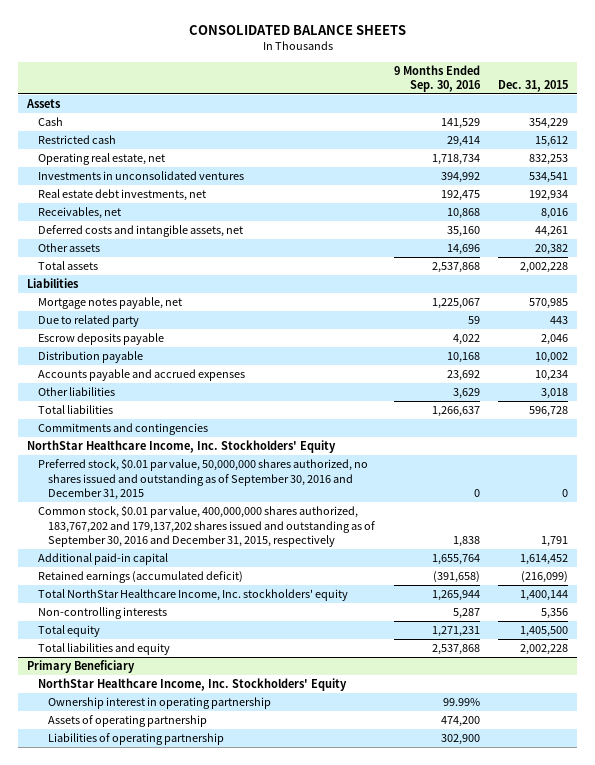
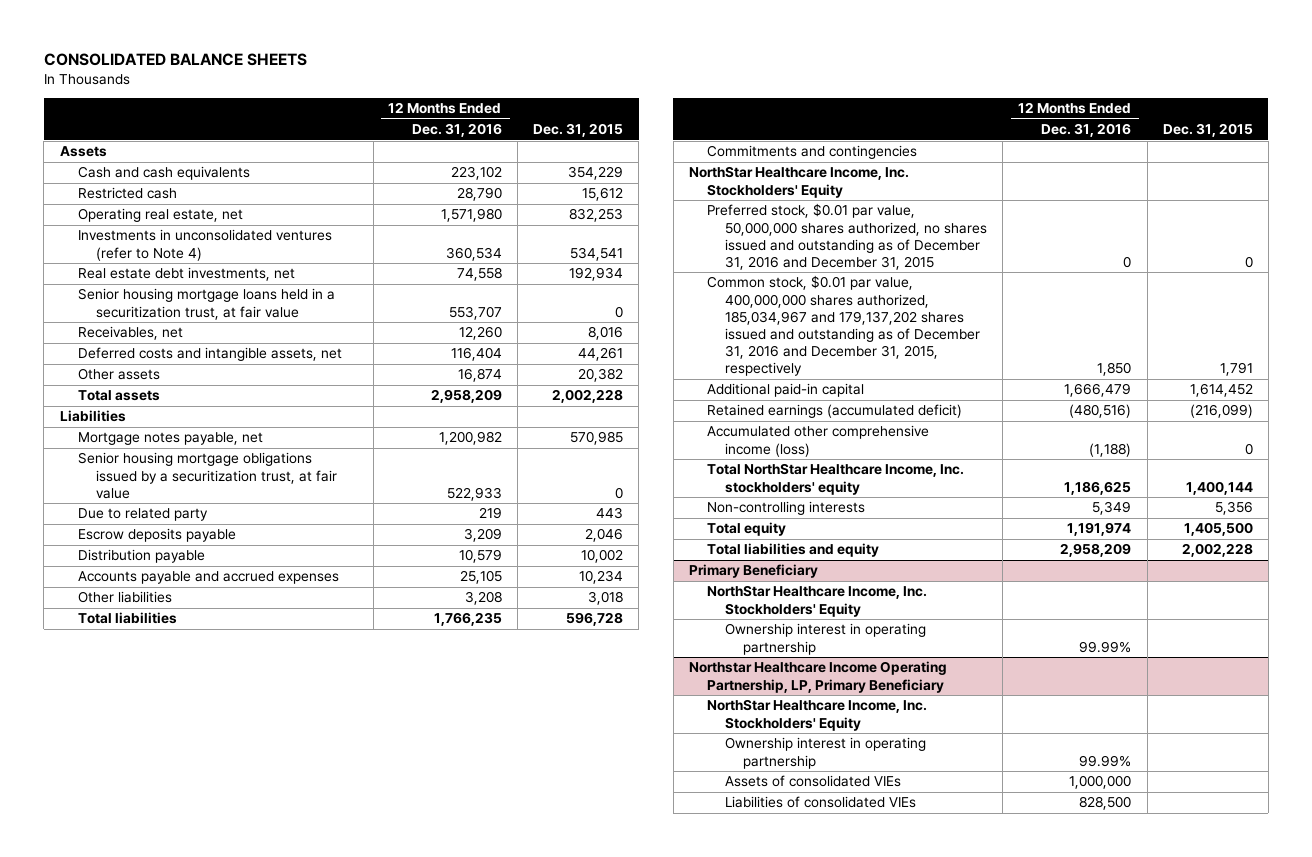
- | 9 Months Ended Sep. 30, 2016 | Dec. 31, 2015
+ | 12 Months Ended Dec. 31, 2016 | Dec. 31, 2015
- Cash | 141,529 | 354,229
+ Cash and cash equivalents | 223,102 | 354,229
- Investments in unconsolidated ventures | 394,992 | 534,541
+ Investments in unconsolidated ventures (refer to Note 4) | 360,534 | 534,541
+ Senior housing mortgage loans held in a securitization trust, at fair value | 553,707 | 0
+ Senior housing mortgage obligations issued by a securitization trust, at fair value | 522,933 | 0
- Preferred stock, $0.01 par value, 50,000,000 shares authorized, no shares issued and outstanding as of September 30, 2016 and December 31, 2015 | 0 | 0
- Common stock, $0.01 par value, 400,000,000 shares authorized, 183,767,202 and 179,137,202 shares issued and outstanding as of September 30, 2016 and December 31, 2015, respectively | 1,838 | 1,791
+ Preferred stock, $0.01 par value, 50,000,000 shares authorized, no shares issued and outstanding as of December 31, 2016 and December 31, 2015 | 0 | 0
+ Common stock, $0.01 par value, 400,000,000 shares authorized, 185,034,967 and 179,137,202 shares issued and outstanding as of December 31, 2016 and December 31, 2015, respectively | 1,850 | 1,791
+ Accumulated other comprehensive income (loss) | (1,188) | 0
@ Primary Beneficiary
- Assets of operating partnership | 474,200 |
- Liabilities of operating partnership | 302,900 |
+ Northstar Healthcare Income Operating Partnership, LP, Primary Beneficiary
+ NorthStar Healthcare Income, Inc. Stockholders' Equity
+ Ownership interest in operating partnership | 99.99% |
+ Assets of consolidated VIEs | 1,000,000 |
+ Liabilities of consolidated VIEs | 828,500 |

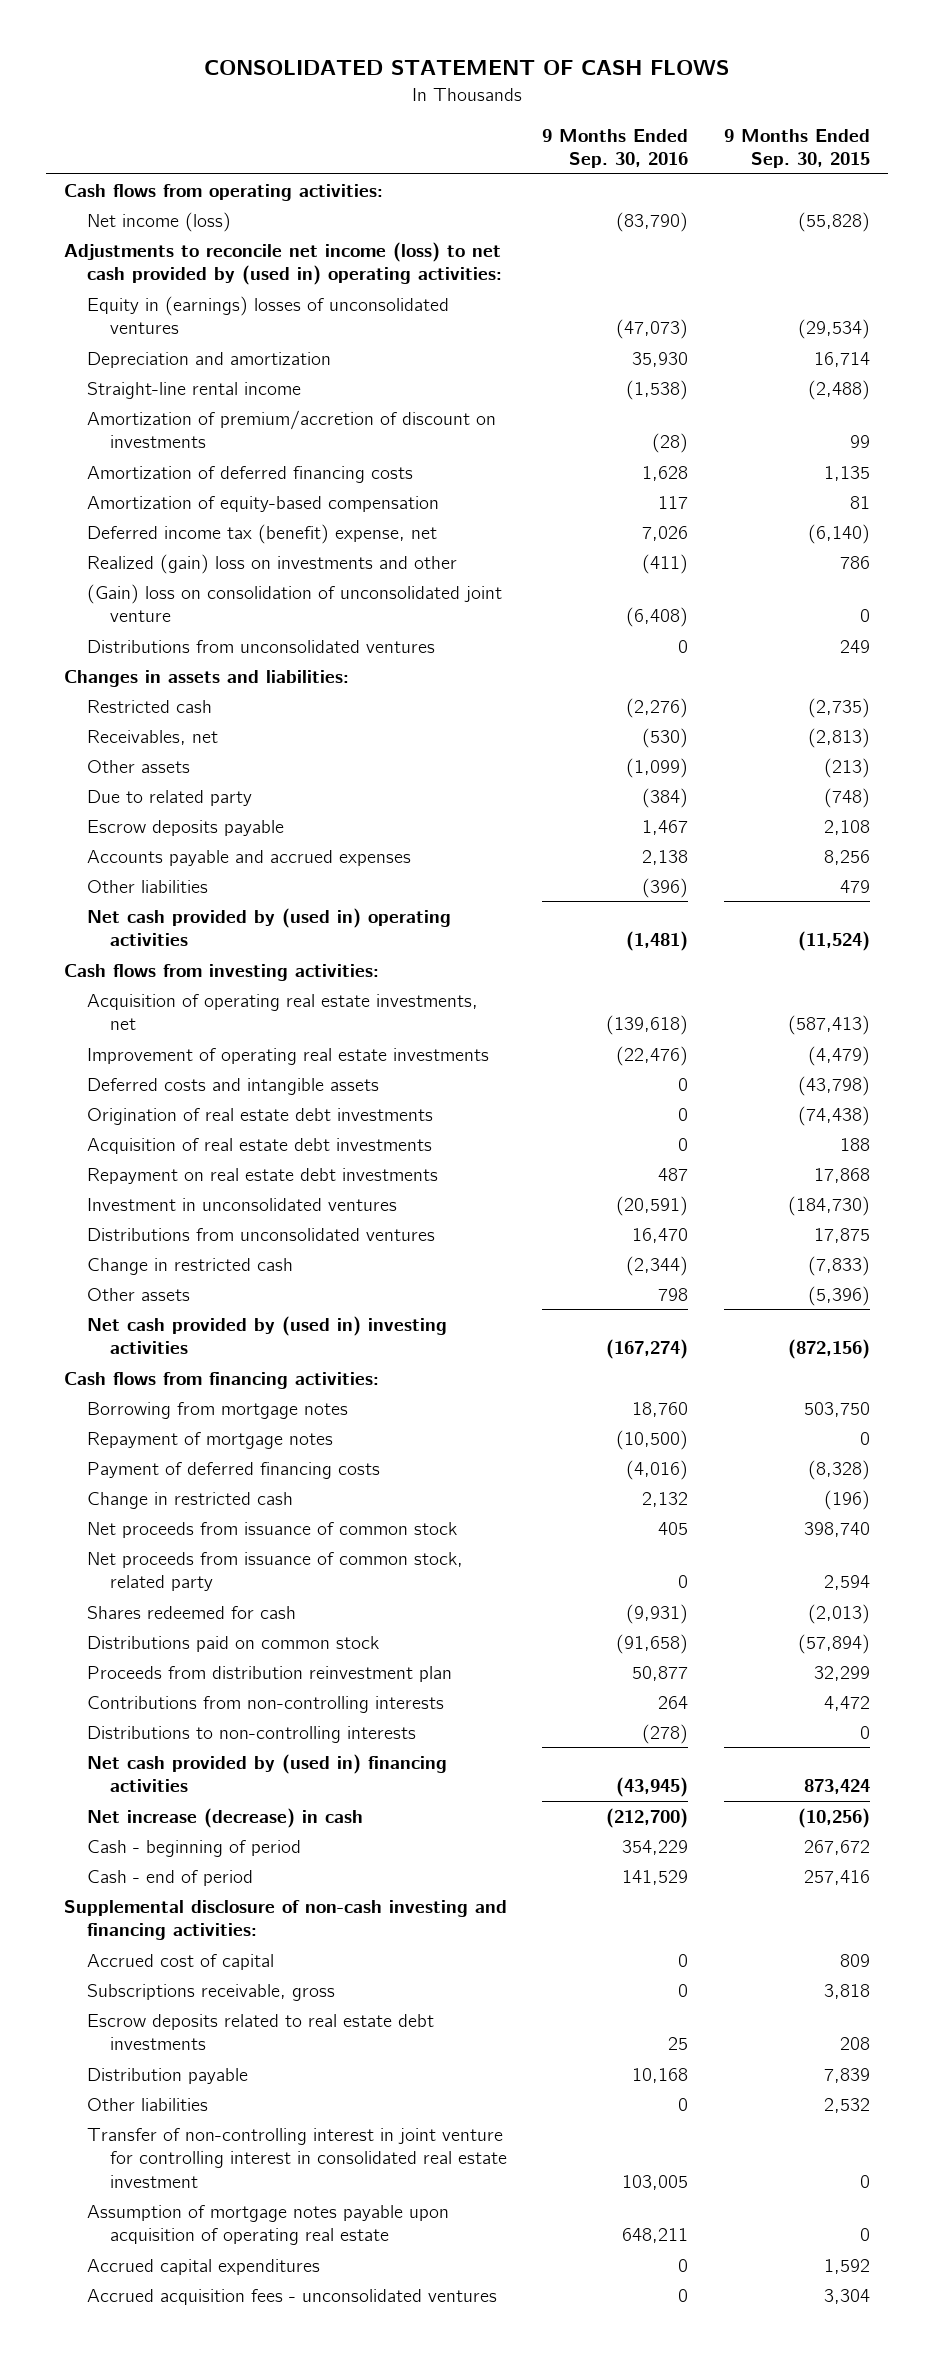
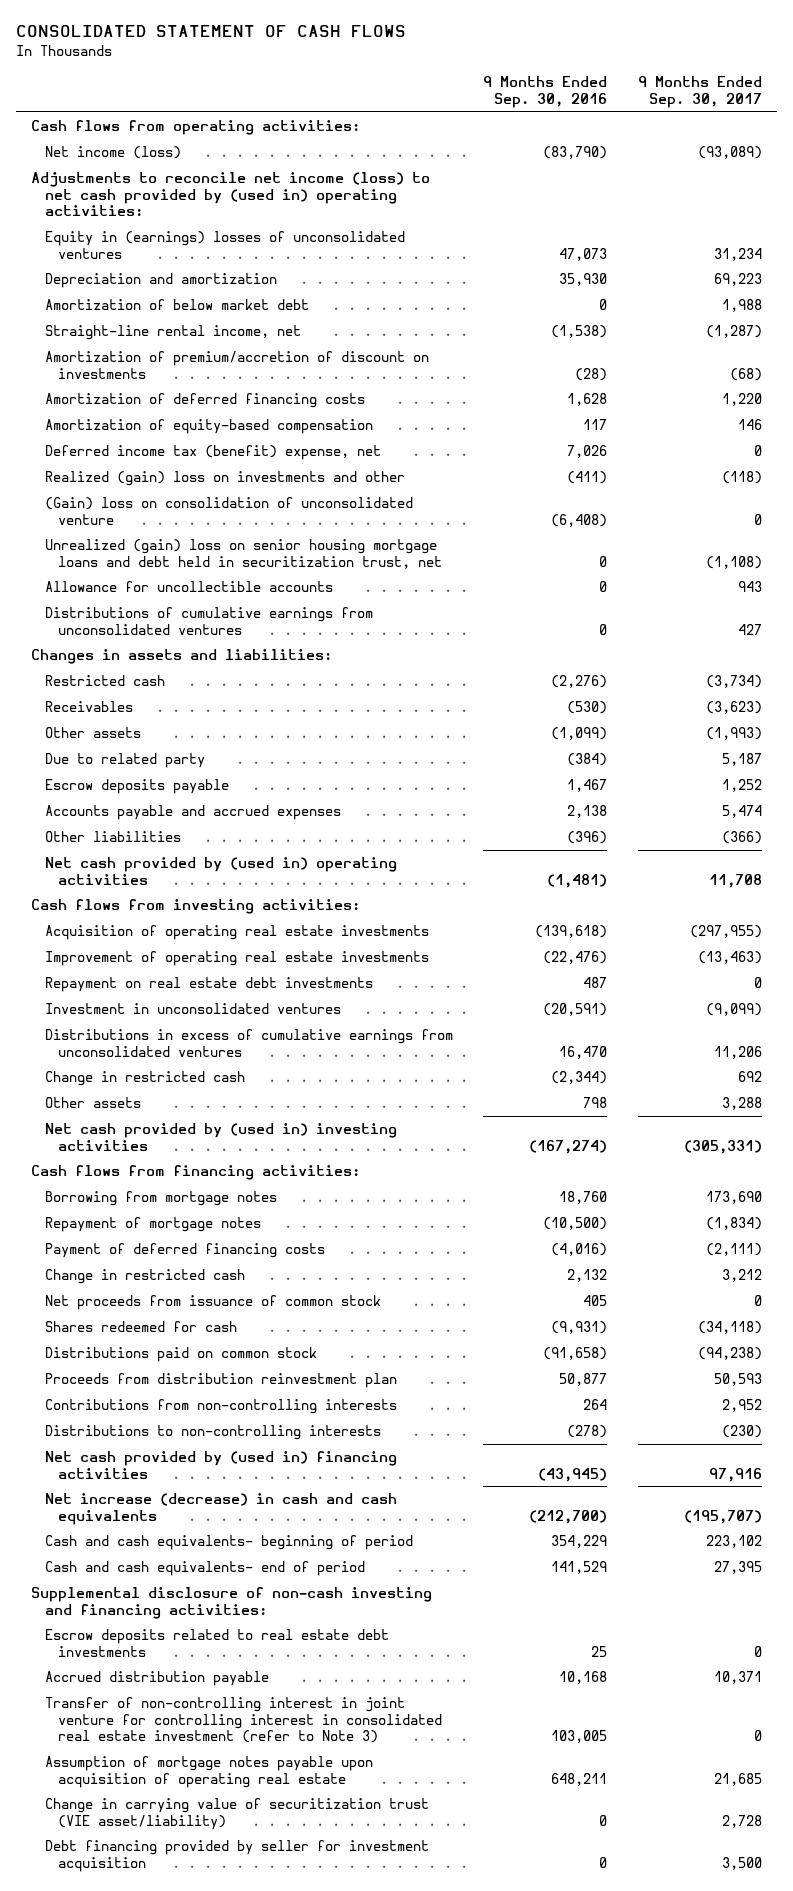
- | 9 Months Ended Sep. 30, 2016 | 9 Months Ended Sep. 30, 2015
+ | 9 Months Ended Sep. 30, 2016 | 9 Months Ended Sep. 30, 2017
- Equity in (earnings) losses of unconsolidated ventures | (47,073) | (29,534)
+ Equity in (earnings) losses of unconsolidated ventures | 47,073 | 31,234
- Straight-line rental income | (1,538) | (2,488)
+ Amortization of below market debt | 0 | 1,988
+ Straight-line rental income, net | (1,538) | (1,287)
- (Gain) loss on consolidation of unconsolidated joint venture | (6,408) | 0
- Distributions from unconsolidated ventures | 0 | 249
+ (Gain) loss on consolidation of unconsolidated venture | (6,408) | 0
+ Unrealized (gain) loss on senior housing mortgage loans and debt held in securitization trust, net | 0 | (1,108)
+ Allowance for uncollectible accounts | 0 | 943
+ Distributions of cumulative earnings from unconsolidated ventures | 0 | 427
- Receivables, net | (530) | (2,813)
+ Receivables | (530) | (3,623)
- Acquisition of operating real estate investments, net | (139,618) | (587,413)
+ Acquisition of operating real estate investments | (139,618) | (297,955)
- Deferred costs and intangible assets | 0 | (43,798)
- Origination of real estate debt investments | 0 | (74,438)
- Acquisition of real estate debt investments | 0 | 188
- Distributions from unconsolidated ventures | 16,470 | 17,875
+ Distributions in excess of cumulative earnings from unconsolidated ventures | 16,470 | 11,206
- Net proceeds from issuance of common stock, related party | 0 | 2,594
- Net increase (decrease) in cash | (212,700) | (10,256)
- Cash - beginning of period | 354,229 | 267,672
- Cash - end of period | 141,529 | 257,416
+ Net increase (decrease) in cash and cash equivalents | (212,700) | (195,707)
+ Cash and cash equivalents- beginning of period | 354,229 | 223,102
+ Cash and cash equivalents- end of period | 141,529 | 27,395
- Accrued cost of capital | 0 | 809
- Subscriptions receivable, gross | 0 | 3,818
- Distribution payable | 10,168 | 7,839
- Other liabilities | 0 | 2,532
- Transfer of non-controlling interest in joint venture for controlling interest in consolidated real estate investment | 103,005 | 0
+ Accrued distribution payable | 10,168 | 10,371
+ Transfer of non-controlling interest in joint venture for controlling interest in consolidated real estate investment (refer to Note 3) | 103,005 | 0
- Accrued capital expenditures | 0 | 1,592
- Accrued acquisition fees - unconsolidated ventures | 0 | 3,304
+ Change in carrying value of securitization trust (VIE asset/liability) | 0 | 2,728
+ Debt financing provided by seller for investment acquisition | 0 | 3,500

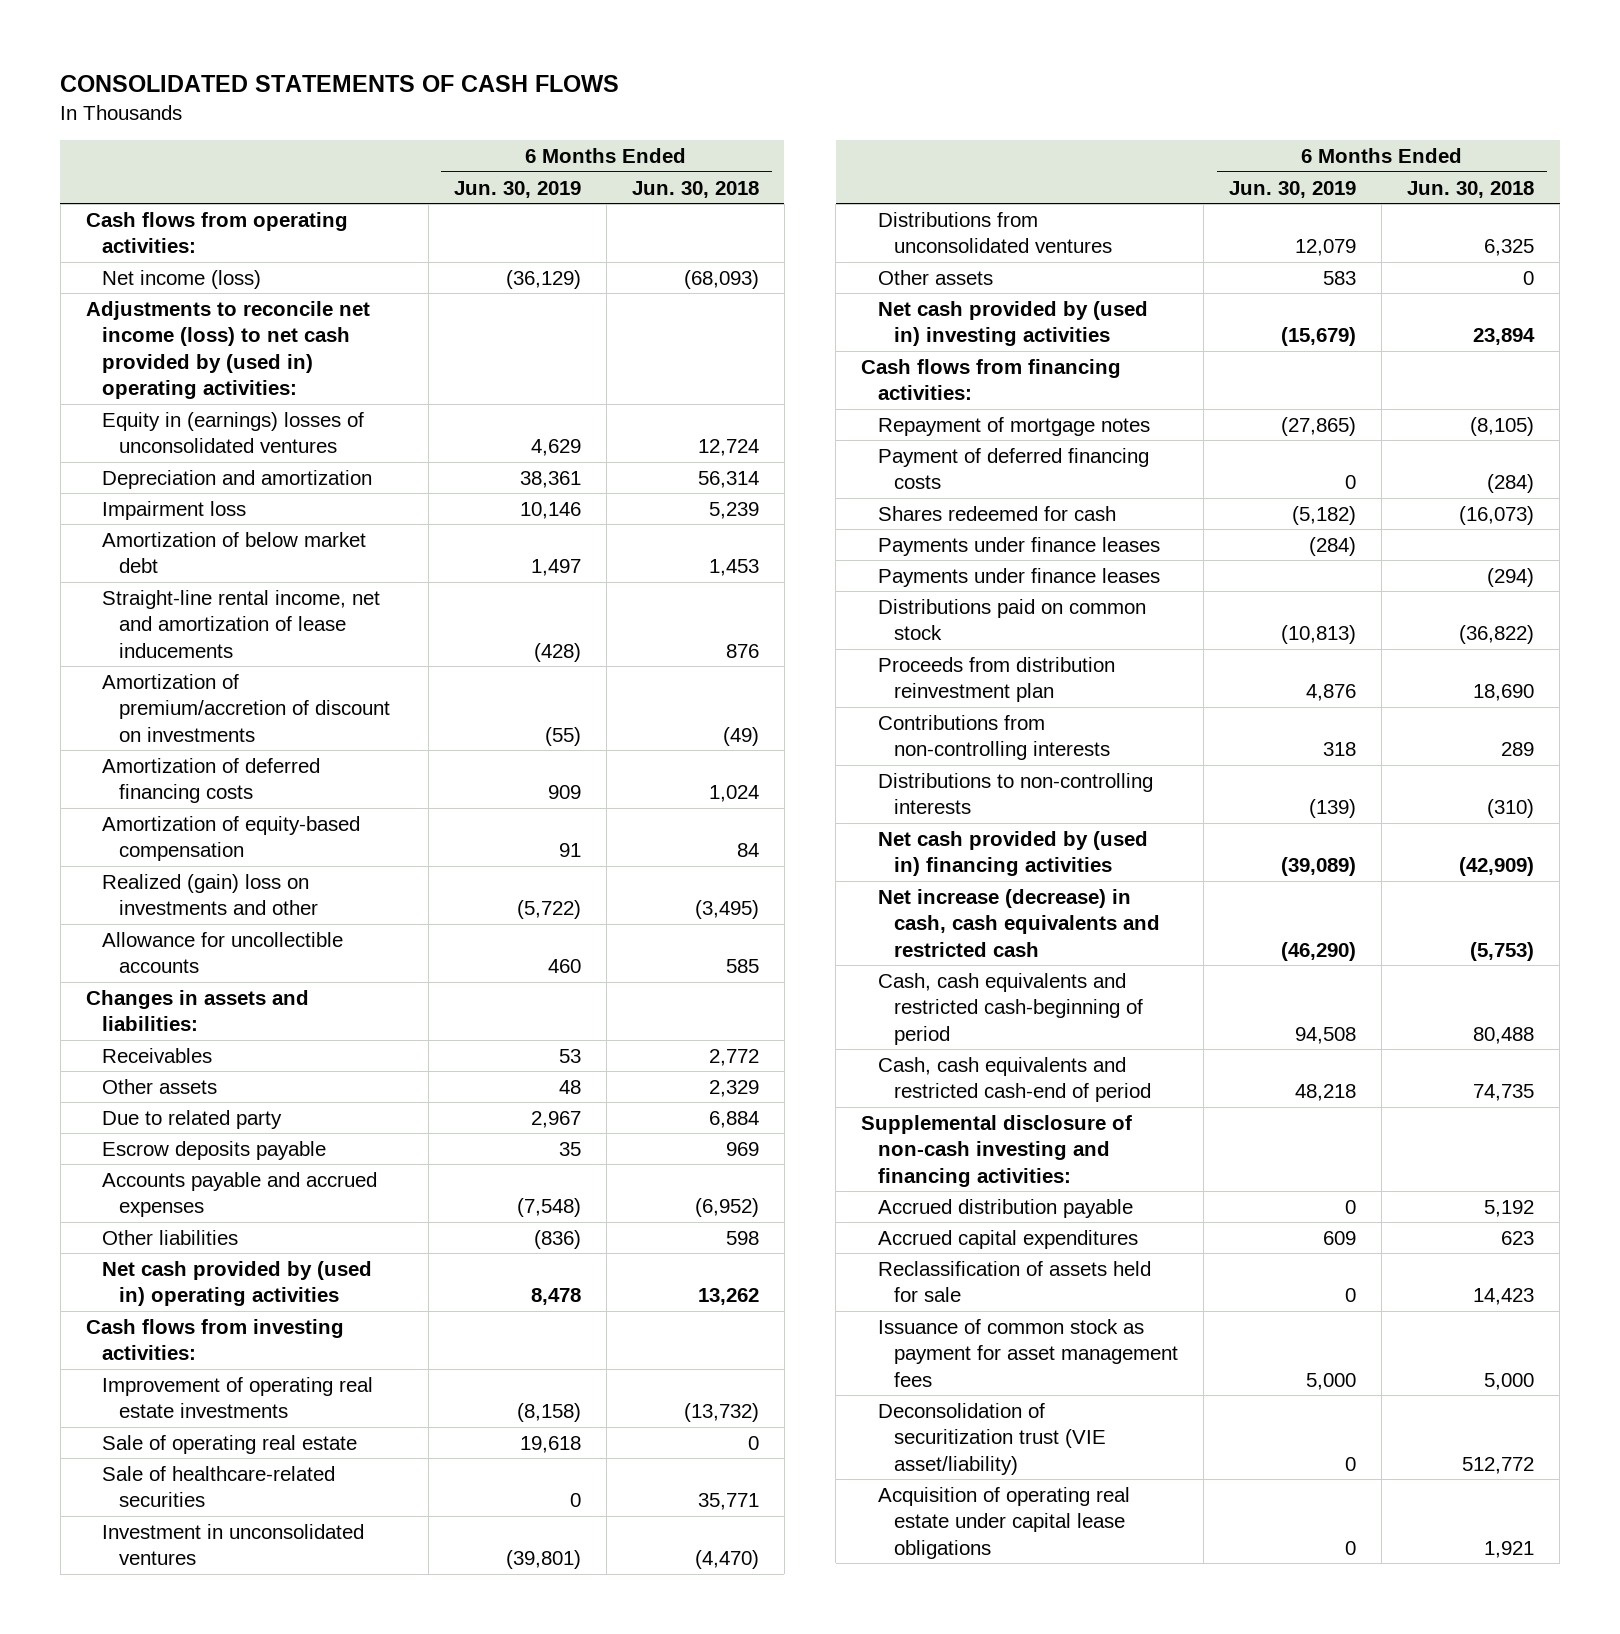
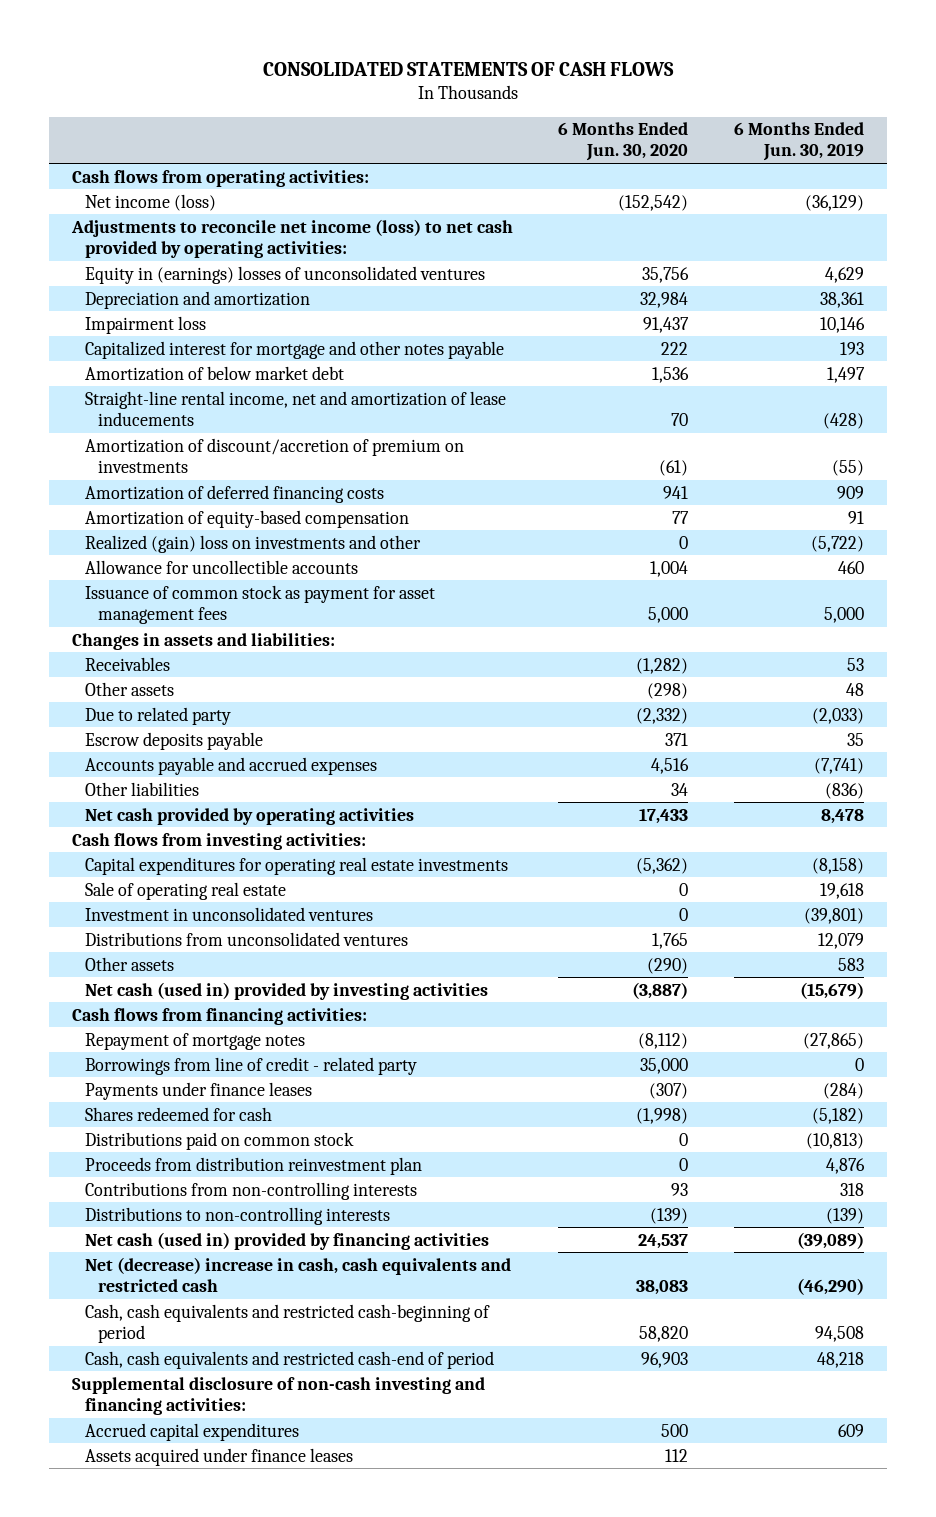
- | 6 Months Ended Jun. 30, 2019 | 6 Months Ended Jun. 30, 2018
+ | 6 Months Ended Jun. 30, 2020 | 6 Months Ended Jun. 30, 2019
- Adjustments to reconcile net income (loss) to net cash provided by (used in) operating activities:
+ Adjustments to reconcile net income (loss) to net cash provided by operating activities:
+ Capitalized interest for mortgage and other notes payable | 222 | 193
- Amortization of premium/accretion of discount on investments | (55) | (49)
+ Amortization of discount/accretion of premium on investments | (61) | (55)
moved up: Issuance of common stock as payment for asset management fees | 5,000 | 5,000
- Due to related party | 2,967 | 6,884
+ Due to related party | (2,332) | (2,033)
- Accounts payable and accrued expenses | (7,548) | (6,952)
+ Accounts payable and accrued expenses | 4,516 | (7,741)
- Net cash provided by (used in) operating activities | 8,478 | 13,262
+ Net cash provided by operating activities | 17,433 | 8,478
- Improvement of operating real estate investments | (8,158) | (13,732)
+ Capital expenditures for operating real estate investments | (5,362) | (8,158)
- Sale of healthcare-related securities | 0 | 35,771
- Net cash provided by (used in) investing activities | (15,679) | 23,894
+ Net cash (used in) provided by investing activities | (3,887) | (15,679)
- Payment of deferred financing costs | 0 | (284)
+ Borrowings from line of credit - related party | 35,000 | 0
- Payments under finance leases | | (294)
moved down: Shares redeemed for cash | (1,998) | (5,182)
- Net cash provided by (used in) financing activities | (39,089) | (42,909)
- Net increase (decrease) in cash, cash equivalents and restricted cash | (46,290) | (5,753)
+ Net cash (used in) provided by financing activities | 24,537 | (39,089)
+ Net (decrease) increase in cash, cash equivalents and restricted cash | 38,083 | (46,290)
- Accrued distribution payable | 0 | 5,192
- Reclassification of assets held for sale | 0 | 14,423
- Deconsolidation of securitization trust (VIE asset/liability) | 0 | 512,772
- Acquisition of operating real estate under capital lease obligations | 0 | 1,921
+ Assets acquired under finance leases | 112 |

